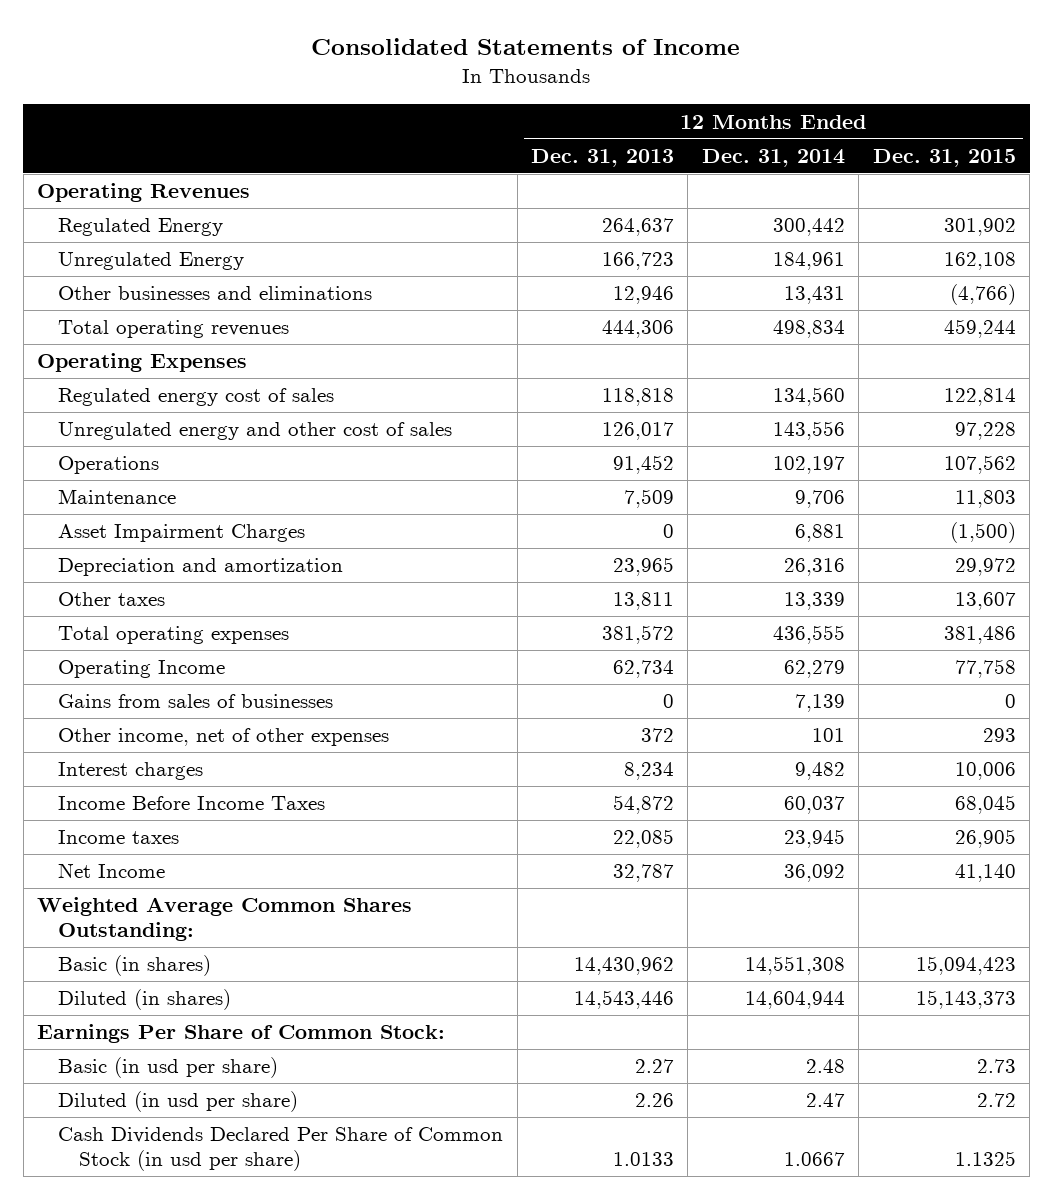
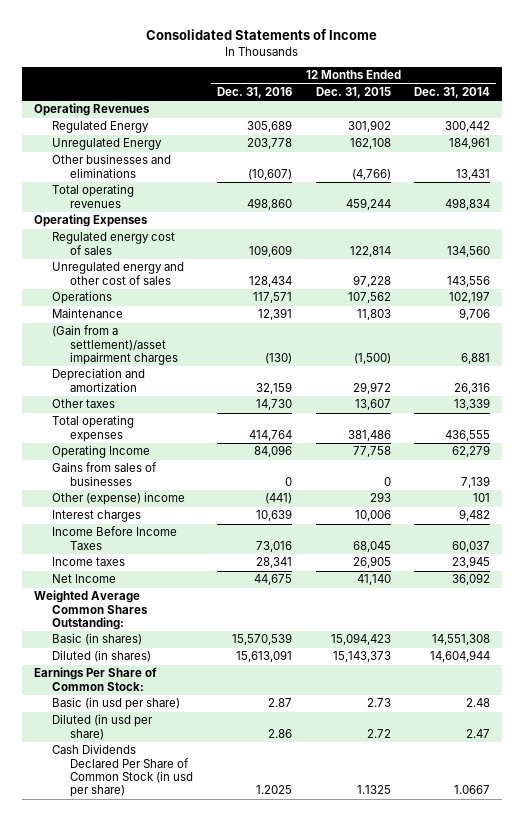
- | 12 Months Ended Dec. 31, 2013 | 12 Months Ended Dec. 31, 2014 | 12 Months Ended Dec. 31, 2015
+ | 12 Months Ended Dec. 31, 2016 | 12 Months Ended Dec. 31, 2015 | 12 Months Ended Dec. 31, 2014
- Asset Impairment Charges | 0 | 6,881 | (1,500)
+ (Gain from a settlement)/asset impairment charges | (130) | (1,500) | 6,881
- Other income, net of other expenses | 372 | 101 | 293
+ Other (expense) income | (441) | 293 | 101

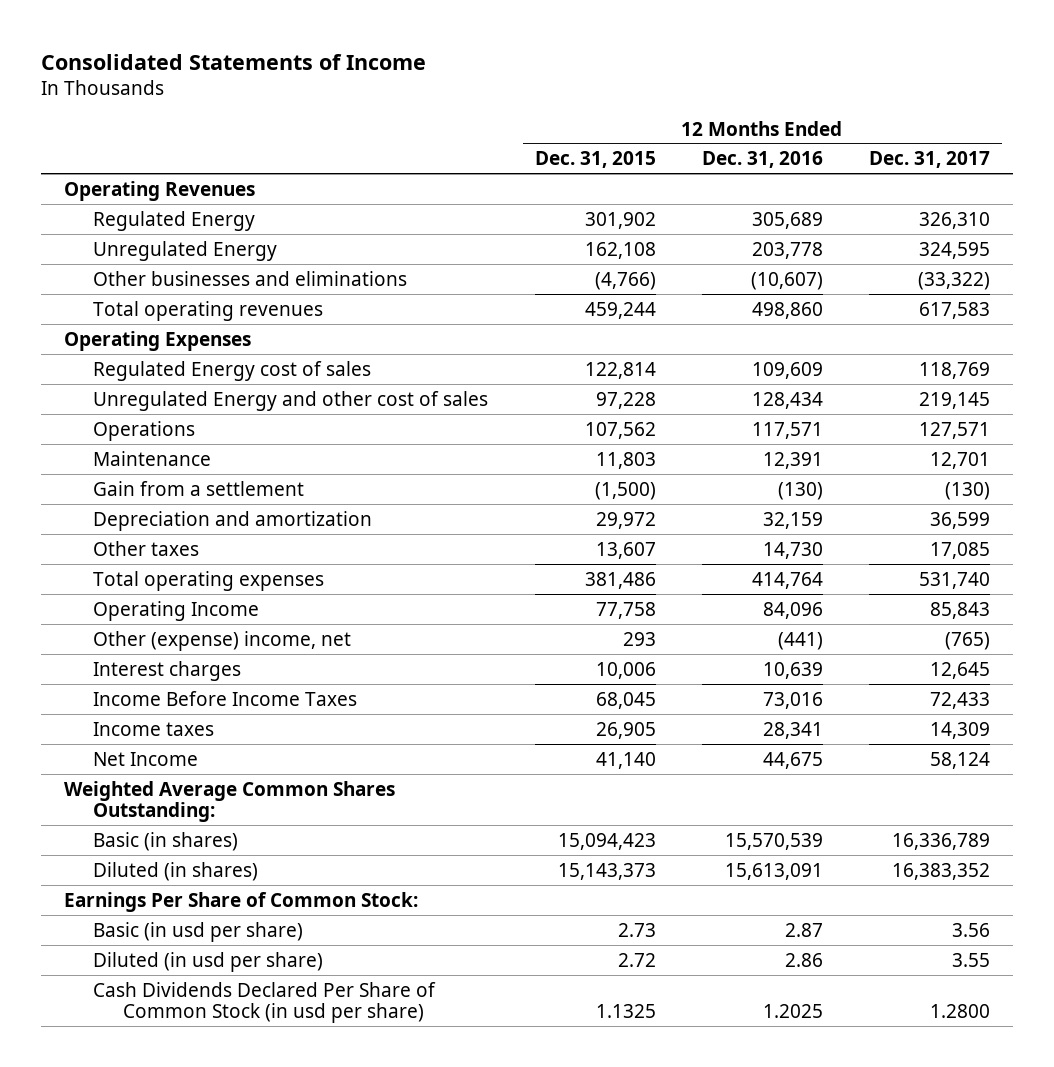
- | 12 Months Ended Dec. 31, 2016 | 12 Months Ended Dec. 31, 2015 | 12 Months Ended Dec. 31, 2014
+ | 12 Months Ended Dec. 31, 2015 | 12 Months Ended Dec. 31, 2016 | 12 Months Ended Dec. 31, 2017
- Regulated energy cost of sales | 109,609 | 122,814 | 134,560
- Unregulated energy and other cost of sales | 128,434 | 97,228 | 143,556
+ Regulated Energy cost of sales | 122,814 | 109,609 | 118,769
+ Unregulated Energy and other cost of sales | 97,228 | 128,434 | 219,145
- (Gain from a settlement)/asset impairment charges | (130) | (1,500) | 6,881
+ Gain from a settlement | (1,500) | (130) | (130)
- Gains from sales of businesses | 0 | 0 | 7,139
- Other (expense) income | (441) | 293 | 101
+ Other (expense) income, net | 293 | (441) | (765)

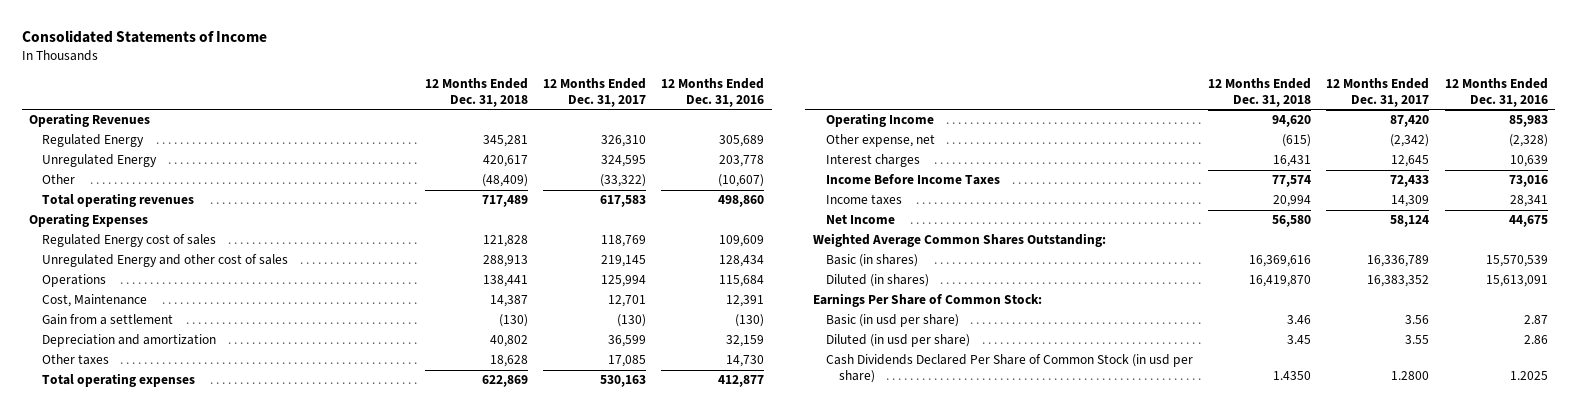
- | 12 Months Ended Dec. 31, 2015 | 12 Months Ended Dec. 31, 2016 | 12 Months Ended Dec. 31, 2017
+ | 12 Months Ended Dec. 31, 2018 | 12 Months Ended Dec. 31, 2017 | 12 Months Ended Dec. 31, 2016
- Other businesses and eliminations | (4,766) | (10,607) | (33,322)
+ Other | (48,409) | (33,322) | (10,607)
- Operations | 107,562 | 117,571 | 127,571
- Maintenance | 11,803 | 12,391 | 12,701
+ Operations | 138,441 | 125,994 | 115,684
+ Cost, Maintenance | 14,387 | 12,701 | 12,391
- Total operating expenses | 381,486 | 414,764 | 531,740
- Operating Income | 77,758 | 84,096 | 85,843
- Other (expense) income, net | 293 | (441) | (765)
+ Total operating expenses | 622,869 | 530,163 | 412,877
+ Operating Income | 94,620 | 87,420 | 85,983
+ Other expense, net | (615) | (2,342) | (2,328)

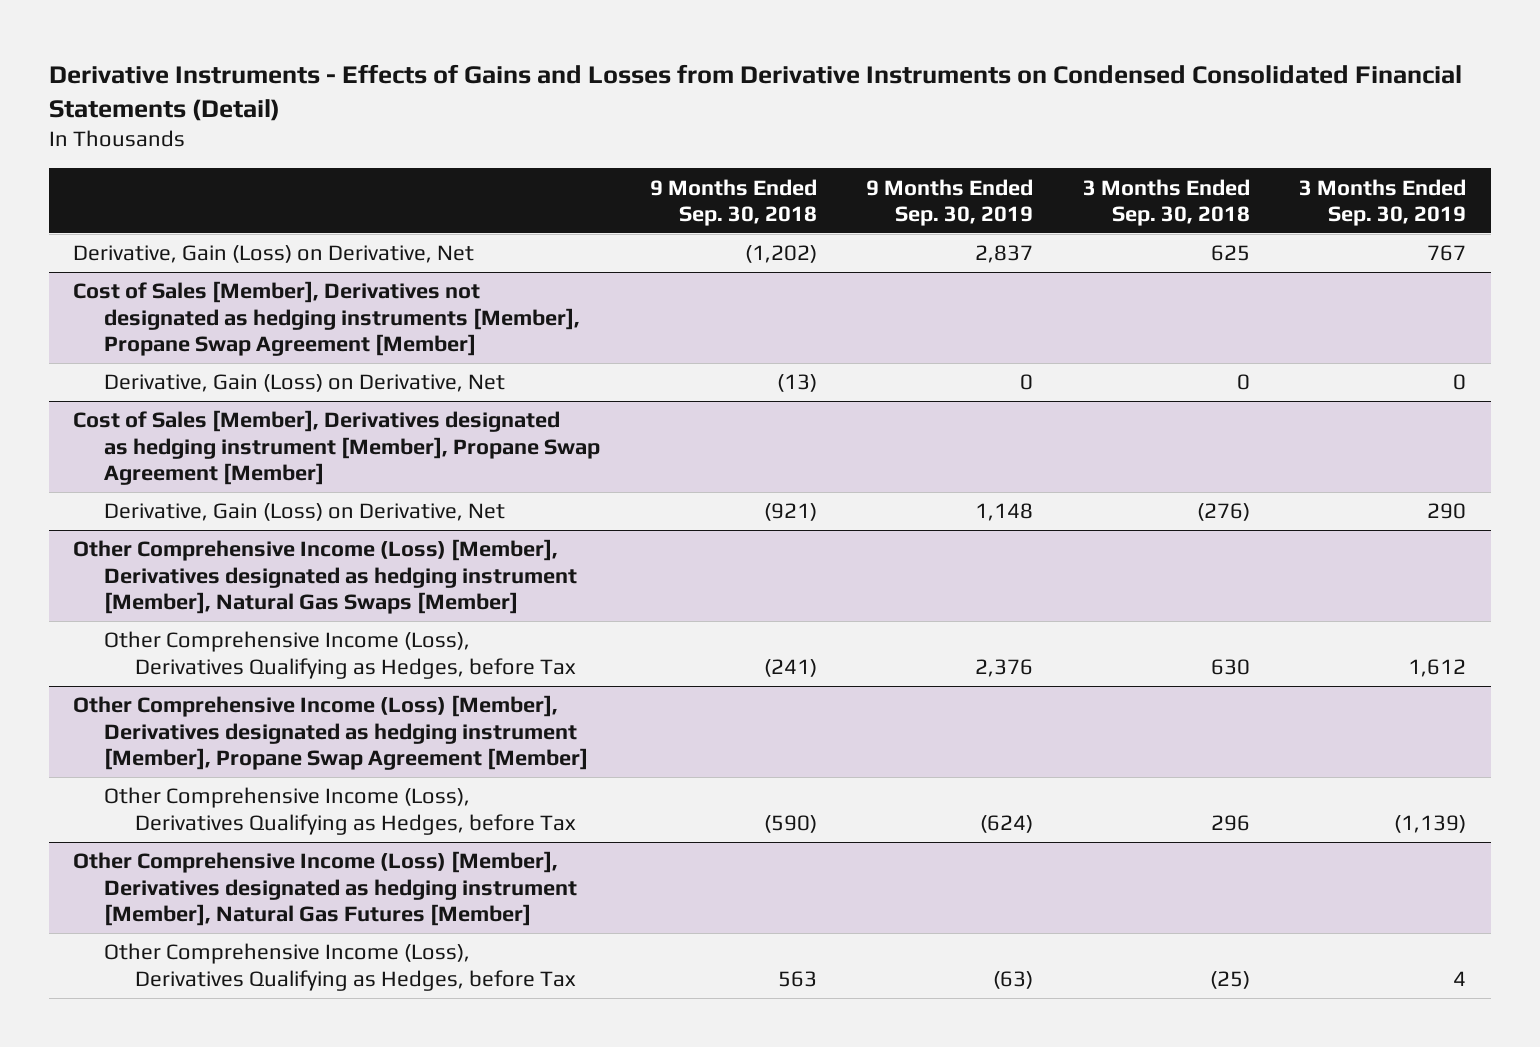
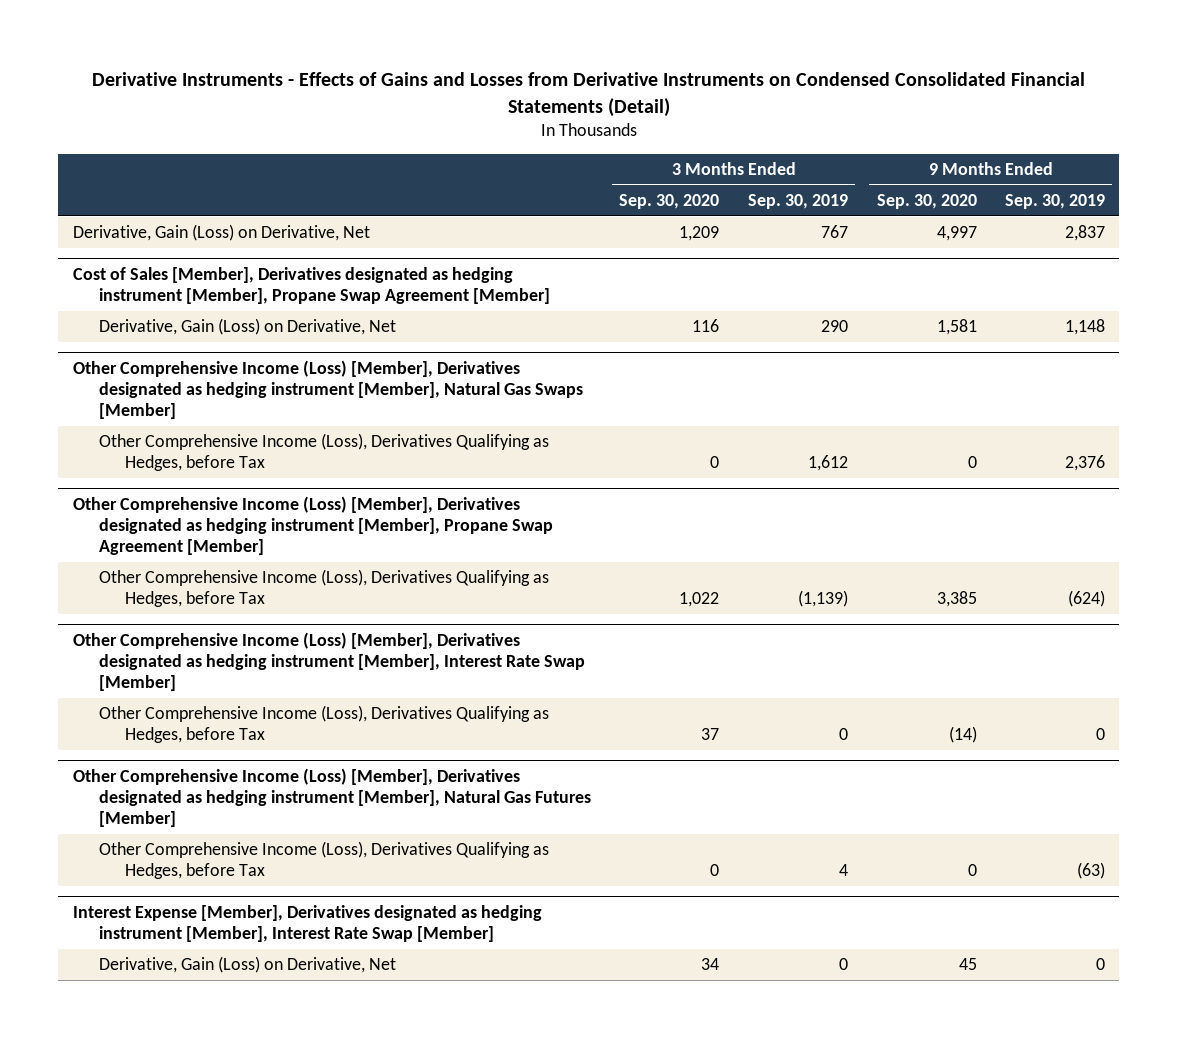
- | 9 Months Ended Sep. 30, 2018 | 9 Months Ended Sep. 30, 2019 | 3 Months Ended Sep. 30, 2018 | 3 Months Ended Sep. 30, 2019
+ | 3 Months Ended Sep. 30, 2020 | 3 Months Ended Sep. 30, 2019 | 9 Months Ended Sep. 30, 2020 | 9 Months Ended Sep. 30, 2019
- Cost of Sales [Member], Derivatives not designated as hedging instruments [Member], Propane Swap Agreement [Member]
- Derivative, Gain (Loss) on Derivative, Net | (13) | 0 | 0 | 0
+ Other Comprehensive Income (Loss) [Member], Derivatives designated as hedging instrument [Member], Interest Rate Swap [Member]
+ Other Comprehensive Income (Loss), Derivatives Qualifying as Hedges, before Tax | 37 | 0 | (14) | 0
+ Interest Expense [Member], Derivatives designated as hedging instrument [Member], Interest Rate Swap [Member]
+ Derivative, Gain (Loss) on Derivative, Net | 34 | 0 | 45 | 0

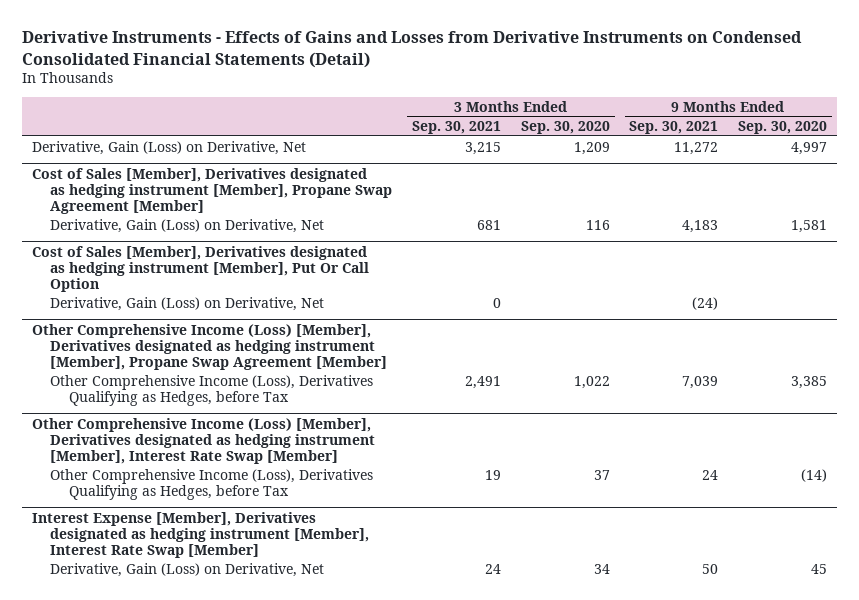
- | 3 Months Ended Sep. 30, 2020 | 3 Months Ended Sep. 30, 2019 | 9 Months Ended Sep. 30, 2020 | 9 Months Ended Sep. 30, 2019
+ | 3 Months Ended Sep. 30, 2021 | 3 Months Ended Sep. 30, 2020 | 9 Months Ended Sep. 30, 2021 | 9 Months Ended Sep. 30, 2020
- Other Comprehensive Income (Loss) [Member], Derivatives designated as hedging instrument [Member], Natural Gas Swaps [Member]
- Other Comprehensive Income (Loss), Derivatives Qualifying as Hedges, before Tax | 0 | 1,612 | 0 | 2,376
+ Cost of Sales [Member], Derivatives designated as hedging instrument [Member], Put Or Call Option
+ Derivative, Gain (Loss) on Derivative, Net | 0 | | (24) |
- Other Comprehensive Income (Loss) [Member], Derivatives designated as hedging instrument [Member], Natural Gas Futures [Member]
- Other Comprehensive Income (Loss), Derivatives Qualifying as Hedges, before Tax | 0 | 4 | 0 | (63)

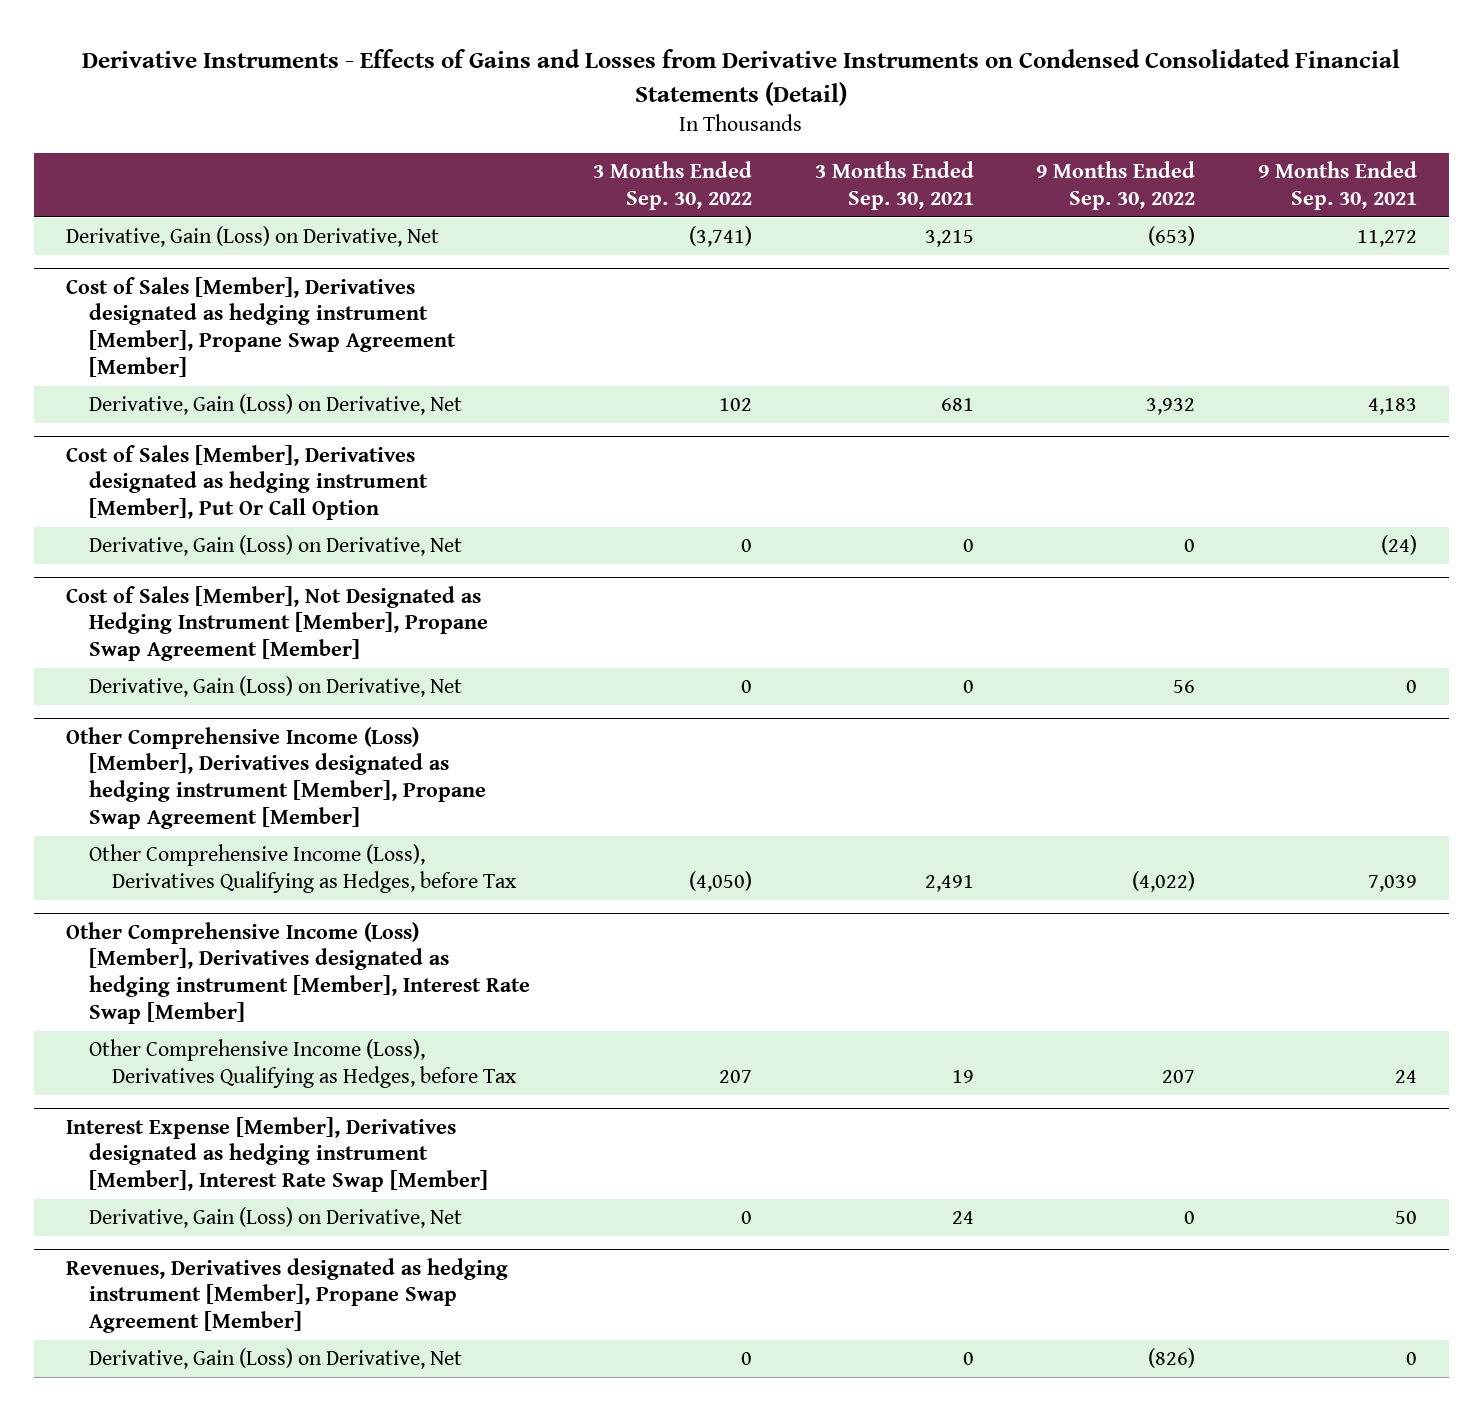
- | 3 Months Ended Sep. 30, 2021 | 3 Months Ended Sep. 30, 2020 | 9 Months Ended Sep. 30, 2021 | 9 Months Ended Sep. 30, 2020
+ | 3 Months Ended Sep. 30, 2022 | 3 Months Ended Sep. 30, 2021 | 9 Months Ended Sep. 30, 2022 | 9 Months Ended Sep. 30, 2021
+ Cost of Sales [Member], Not Designated as Hedging Instrument [Member], Propane Swap Agreement [Member]
+ Derivative, Gain (Loss) on Derivative, Net | 0 | 0 | 56 | 0
+ Revenues, Derivatives designated as hedging instrument [Member], Propane Swap Agreement [Member]
+ Derivative, Gain (Loss) on Derivative, Net | 0 | 0 | (826) | 0

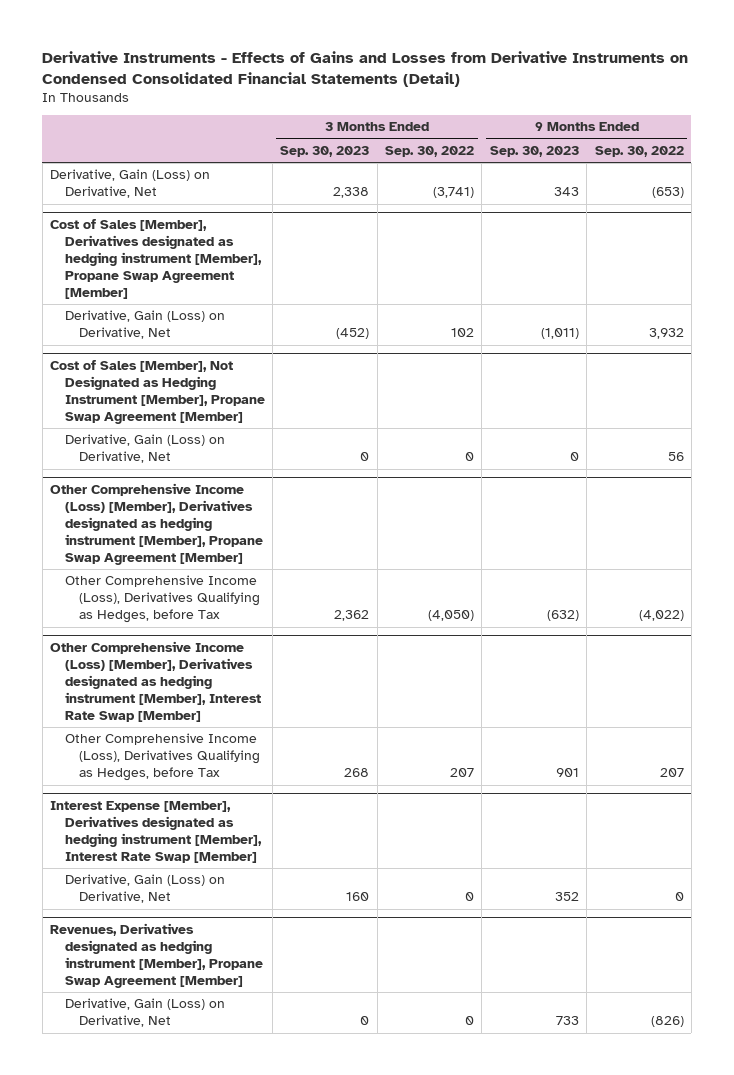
- | 3 Months Ended Sep. 30, 2022 | 3 Months Ended Sep. 30, 2021 | 9 Months Ended Sep. 30, 2022 | 9 Months Ended Sep. 30, 2021
+ | 3 Months Ended Sep. 30, 2023 | 3 Months Ended Sep. 30, 2022 | 9 Months Ended Sep. 30, 2023 | 9 Months Ended Sep. 30, 2022
- Cost of Sales [Member], Derivatives designated as hedging instrument [Member], Put Or Call Option
- Derivative, Gain (Loss) on Derivative, Net | 0 | 0 | 0 | (24)

